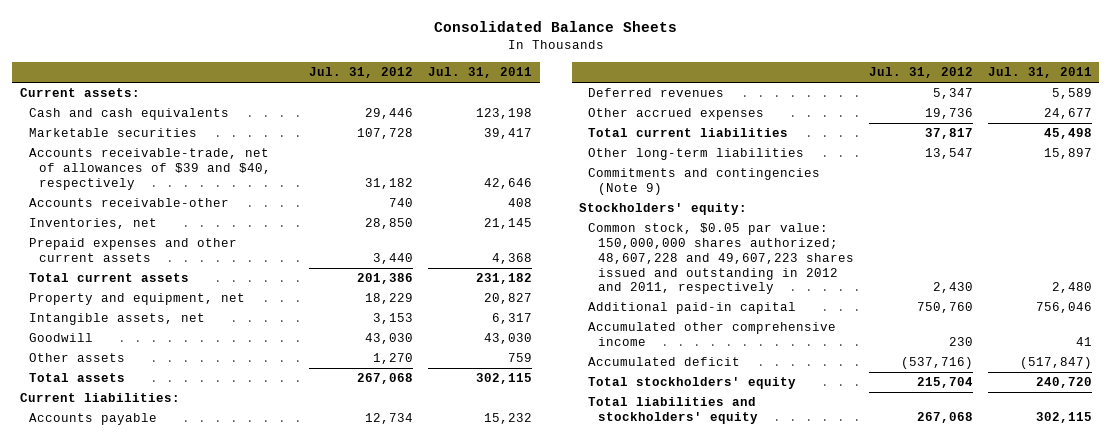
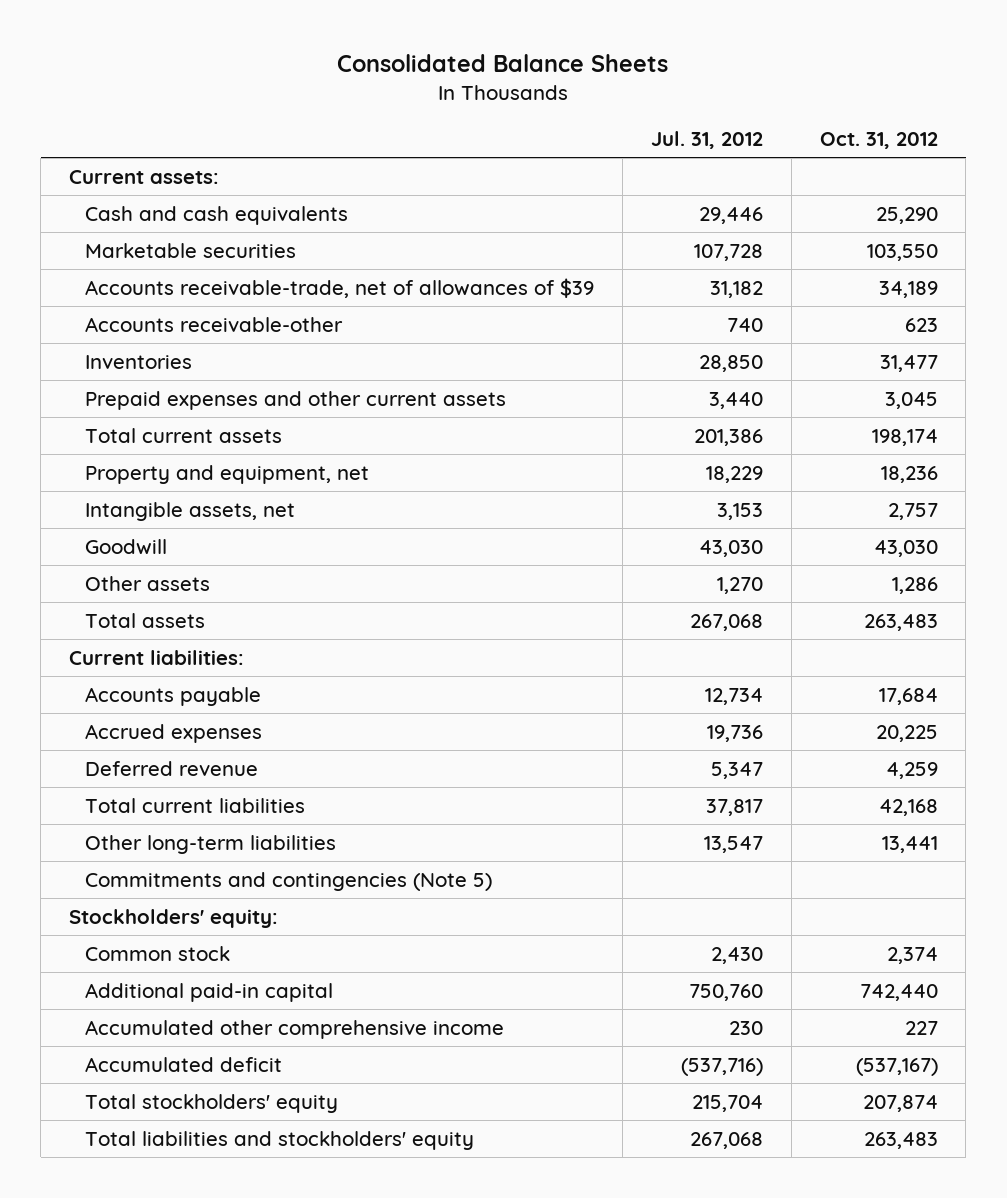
- | Jul. 31, 2012 | Jul. 31, 2011
+ | Jul. 31, 2012 | Oct. 31, 2012
- Accounts receivable-trade, net of allowances of $39 and $40, respectively | 31,182 | 42,646
+ Accounts receivable-trade, net of allowances of $39 | 31,182 | 34,189
- Inventories, net | 28,850 | 21,145
+ Inventories | 28,850 | 31,477
- Deferred revenues | 5,347 | 5,589
- Other accrued expenses | 19,736 | 24,677
+ Accrued expenses | 19,736 | 20,225
+ Deferred revenue | 5,347 | 4,259
- Commitments and contingencies (Note 9)
+ Commitments and contingencies (Note 5)
- Common stock, $0.05 par value: 150,000,000 shares authorized; 48,607,228 and 49,607,223 shares issued and outstanding in 2012 and 2011, respectively | 2,430 | 2,480
+ Common stock | 2,430 | 2,374

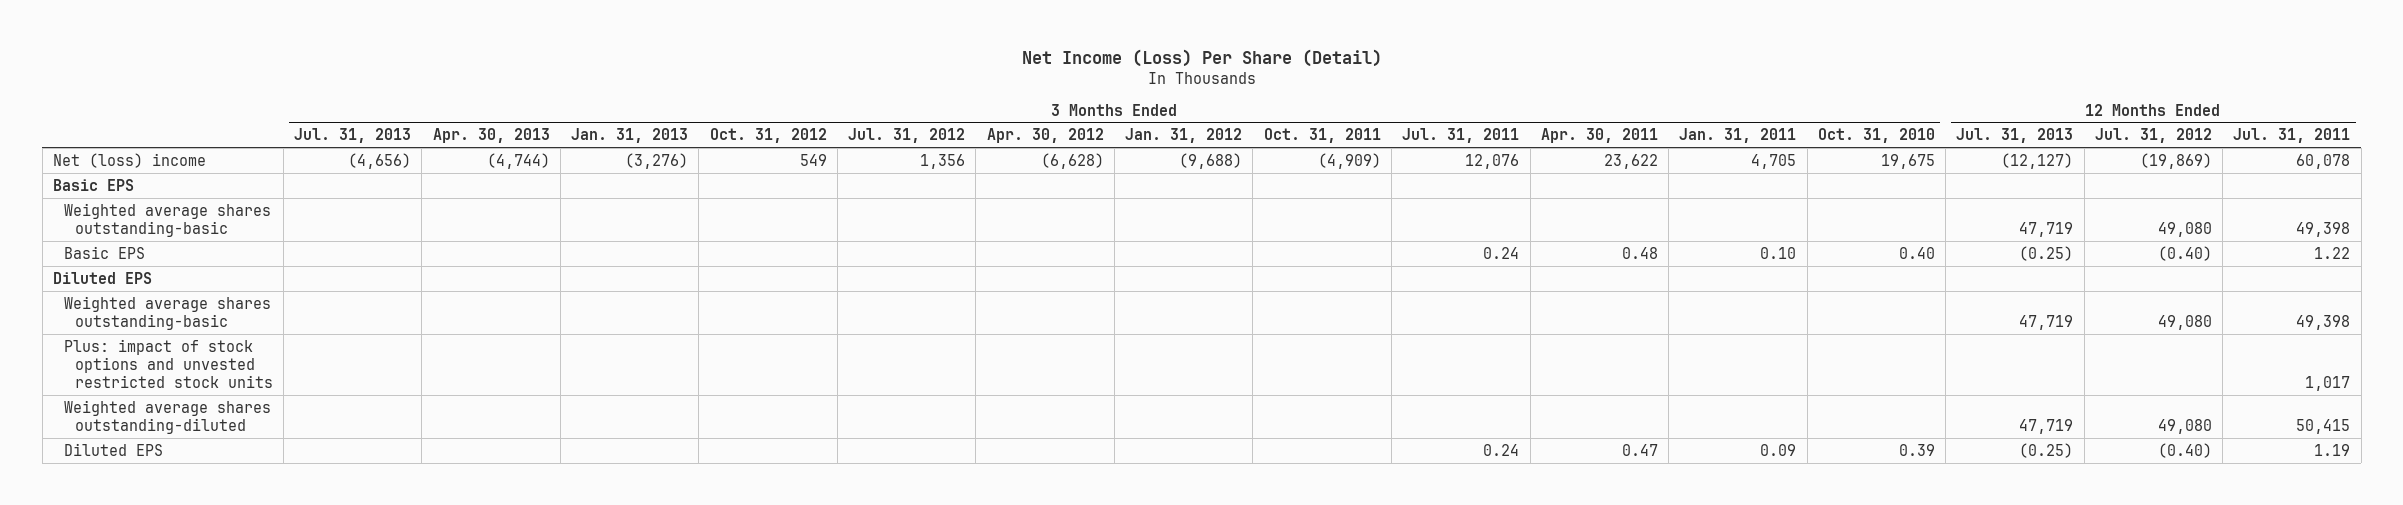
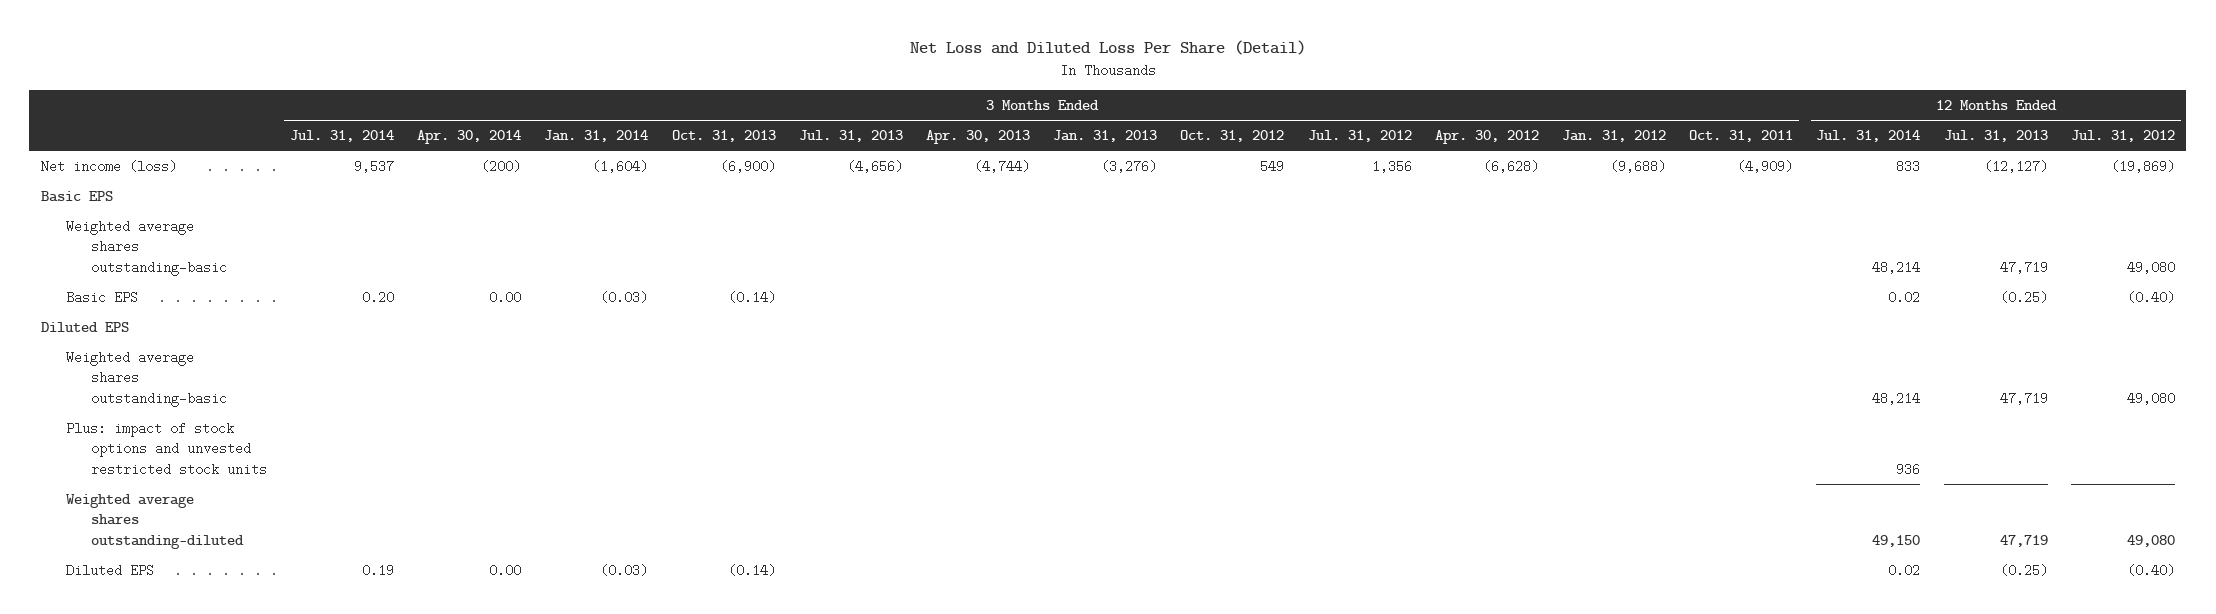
- Net Income (Loss) Per Share (Detail)
+ Net Loss and Diluted Loss Per Share (Detail)
- | 3 Months Ended Jul. 31, 2013 | 3 Months Ended Apr. 30, 2013 | 3 Months Ended Jan. 31, 2013 | 3 Months Ended Oct. 31, 2012 | 3 Months Ended Jul. 31, 2012 | 3 Months Ended Apr. 30, 2012 | 3 Months Ended Jan. 31, 2012 | 3 Months Ended Oct. 31, 2011 | 3 Months Ended Jul. 31, 2011 | 3 Months Ended Apr. 30, 2011 | 3 Months Ended Jan. 31, 2011 | 3 Months Ended Oct. 31, 2010 | 12 Months Ended Jul. 31, 2013 | 12 Months Ended Jul. 31, 2012 | 12 Months Ended Jul. 31, 2011
+ | 3 Months Ended Jul. 31, 2014 | 3 Months Ended Apr. 30, 2014 | 3 Months Ended Jan. 31, 2014 | 3 Months Ended Oct. 31, 2013 | 3 Months Ended Jul. 31, 2013 | 3 Months Ended Apr. 30, 2013 | 3 Months Ended Jan. 31, 2013 | 3 Months Ended Oct. 31, 2012 | 3 Months Ended Jul. 31, 2012 | 3 Months Ended Apr. 30, 2012 | 3 Months Ended Jan. 31, 2012 | 3 Months Ended Oct. 31, 2011 | 12 Months Ended Jul. 31, 2014 | 12 Months Ended Jul. 31, 2013 | 12 Months Ended Jul. 31, 2012
- Net (loss) income | (4,656) | (4,744) | (3,276) | 549 | 1,356 | (6,628) | (9,688) | (4,909) | 12,076 | 23,622 | 4,705 | 19,675 | (12,127) | (19,869) | 60,078
+ Net income (loss) | 9,537 | (200) | (1,604) | (6,900) | (4,656) | (4,744) | (3,276) | 549 | 1,356 | (6,628) | (9,688) | (4,909) | 833 | (12,127) | (19,869)

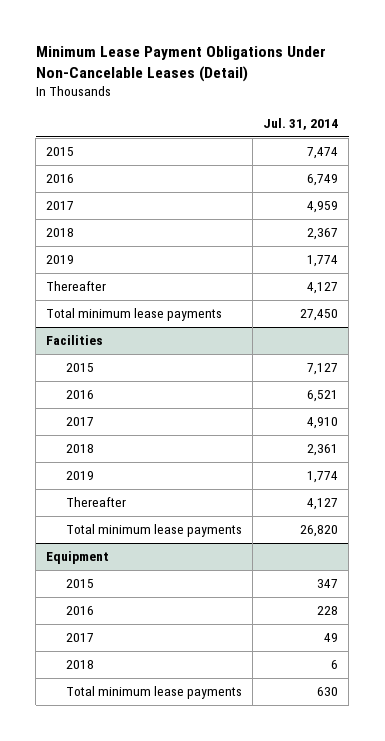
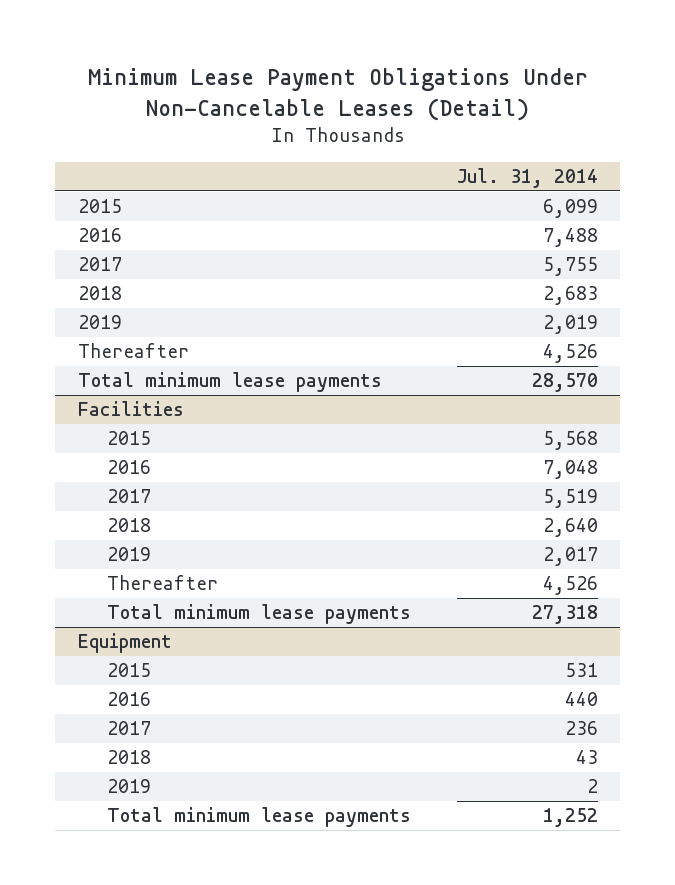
- 2015 | 7,474
- 2016 | 6,749
- 2017 | 4,959
- 2018 | 2,367
- 2019 | 1,774
- Thereafter | 4,127
- Total minimum lease payments | 27,450
+ 2015 | 6,099
+ 2016 | 7,488
+ 2017 | 5,755
+ 2018 | 2,683
+ 2019 | 2,019
+ Thereafter | 4,526
+ Total minimum lease payments | 28,570
@ Facilities
- 2015 | 7,127
- 2016 | 6,521
- 2017 | 4,910
- 2018 | 2,361
- 2019 | 1,774
- Thereafter | 4,127
- Total minimum lease payments | 26,820
+ 2015 | 5,568
+ 2016 | 7,048
+ 2017 | 5,519
+ 2018 | 2,640
+ 2019 | 2,017
+ Thereafter | 4,526
+ Total minimum lease payments | 27,318
@ Equipment
- 2015 | 347
- 2016 | 228
- 2017 | 49
- 2018 | 6
- Total minimum lease payments | 630
+ 2015 | 531
+ 2016 | 440
+ 2017 | 236
+ 2018 | 43
+ 2019 | 2
+ Total minimum lease payments | 1,252

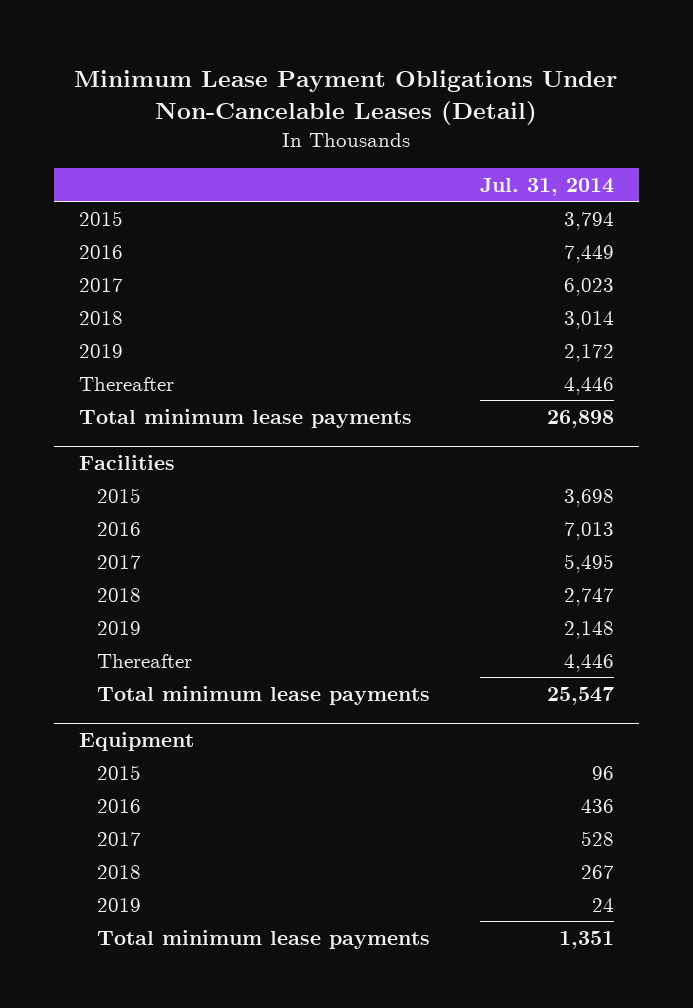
- 2015 | 6,099
- 2016 | 7,488
- 2017 | 5,755
- 2018 | 2,683
- 2019 | 2,019
- Thereafter | 4,526
- Total minimum lease payments | 28,570
+ 2015 | 3,794
+ 2016 | 7,449
+ 2017 | 6,023
+ 2018 | 3,014
+ 2019 | 2,172
+ Thereafter | 4,446
+ Total minimum lease payments | 26,898
@ Facilities
- 2015 | 5,568
- 2016 | 7,048
- 2017 | 5,519
- 2018 | 2,640
- 2019 | 2,017
- Thereafter | 4,526
- Total minimum lease payments | 27,318
+ 2015 | 3,698
+ 2016 | 7,013
+ 2017 | 5,495
+ 2018 | 2,747
+ 2019 | 2,148
+ Thereafter | 4,446
+ Total minimum lease payments | 25,547
@ Equipment
- 2015 | 531
- 2016 | 440
- 2017 | 236
- 2018 | 43
- 2019 | 2
- Total minimum lease payments | 1,252
+ 2015 | 96
+ 2016 | 436
+ 2017 | 528
+ 2018 | 267
+ 2019 | 24
+ Total minimum lease payments | 1,351

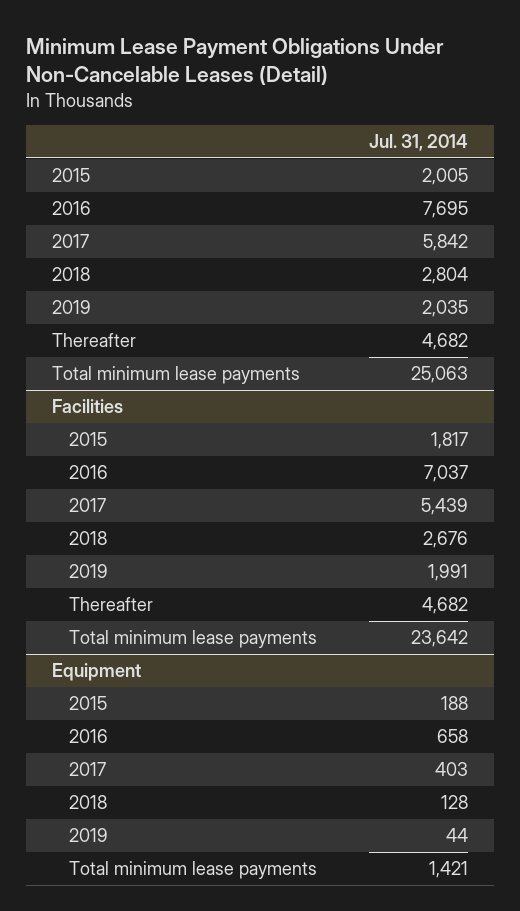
- 2015 | 3,794
- 2016 | 7,449
- 2017 | 6,023
- 2018 | 3,014
- 2019 | 2,172
- Thereafter | 4,446
- Total minimum lease payments | 26,898
+ 2015 | 2,005
+ 2016 | 7,695
+ 2017 | 5,842
+ 2018 | 2,804
+ 2019 | 2,035
+ Thereafter | 4,682
+ Total minimum lease payments | 25,063
@ Facilities
- 2015 | 3,698
- 2016 | 7,013
- 2017 | 5,495
- 2018 | 2,747
- 2019 | 2,148
- Thereafter | 4,446
- Total minimum lease payments | 25,547
+ 2015 | 1,817
+ 2016 | 7,037
+ 2017 | 5,439
+ 2018 | 2,676
+ 2019 | 1,991
+ Thereafter | 4,682
+ Total minimum lease payments | 23,642
@ Equipment
- 2015 | 96
- 2016 | 436
- 2017 | 528
- 2018 | 267
- 2019 | 24
- Total minimum lease payments | 1,351
+ 2015 | 188
+ 2016 | 658
+ 2017 | 403
+ 2018 | 128
+ 2019 | 44
+ Total minimum lease payments | 1,421

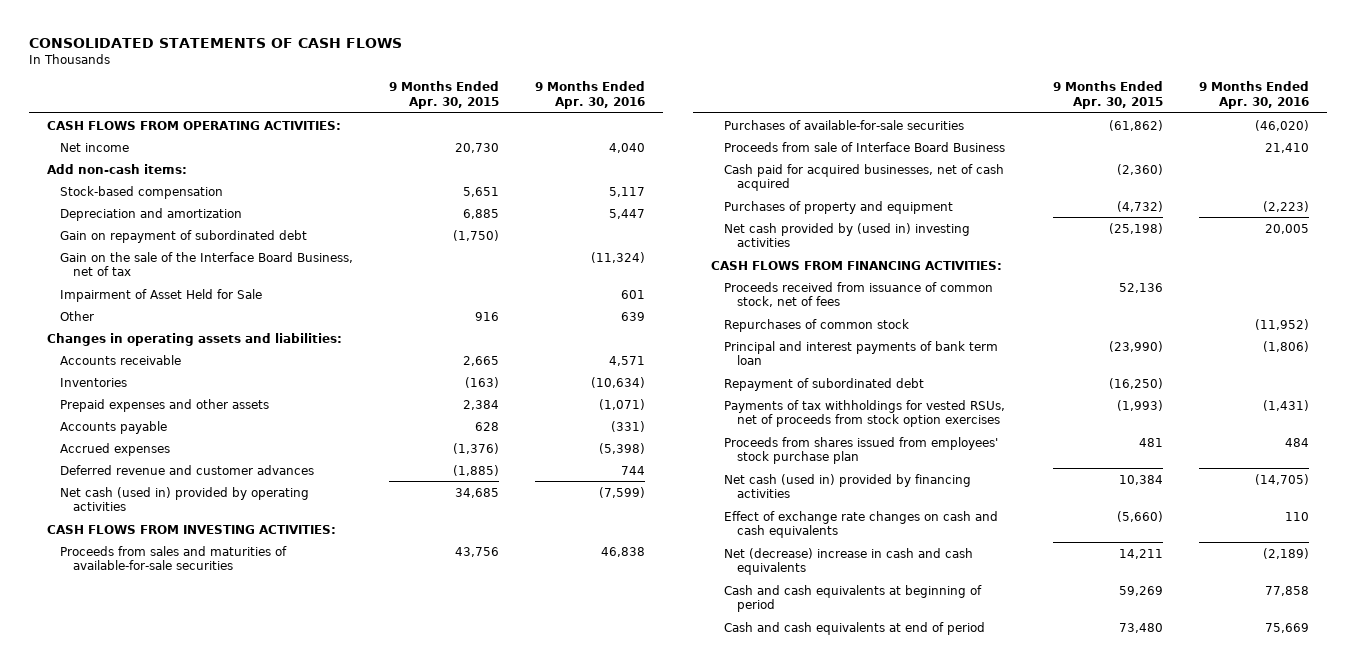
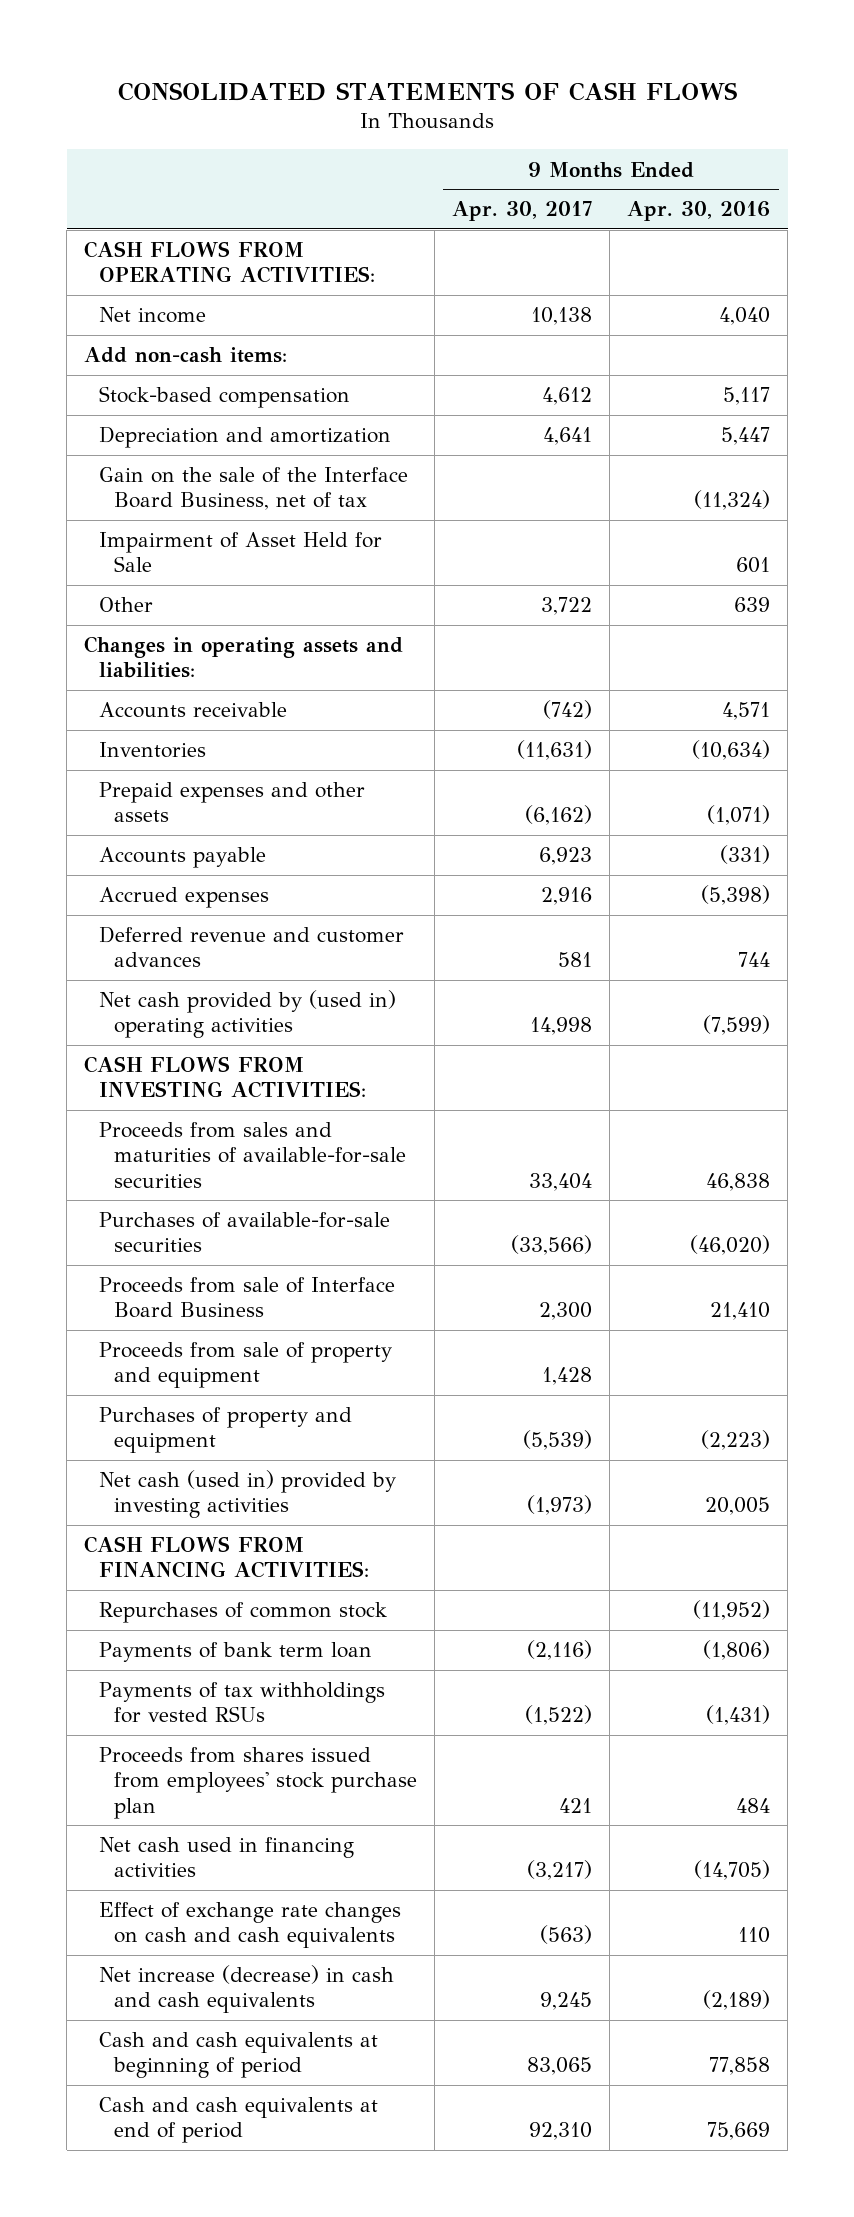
- | 9 Months Ended Apr. 30, 2015 | 9 Months Ended Apr. 30, 2016
+ | 9 Months Ended Apr. 30, 2017 | 9 Months Ended Apr. 30, 2016
- Gain on repayment of subordinated debt | (1,750) |
- Net cash (used in) provided by operating activities | 34,685 | (7,599)
+ Net cash provided by (used in) operating activities | 14,998 | (7,599)
- Cash paid for acquired businesses, net of cash acquired | (2,360) |
+ Proceeds from sale of property and equipment | 1,428 |
- Net cash provided by (used in) investing activities | (25,198) | 20,005
+ Net cash (used in) provided by investing activities | (1,973) | 20,005
- Proceeds received from issuance of common stock, net of fees | 52,136 |
- Principal and interest payments of bank term loan | (23,990) | (1,806)
- Repayment of subordinated debt | (16,250) |
- Payments of tax withholdings for vested RSUs, net of proceeds from stock option exercises | (1,993) | (1,431)
+ Payments of bank term loan | (2,116) | (1,806)
+ Payments of tax withholdings for vested RSUs | (1,522) | (1,431)
- Net cash (used in) provided by financing activities | 10,384 | (14,705)
+ Net cash used in financing activities | (3,217) | (14,705)
- Net (decrease) increase in cash and cash equivalents | 14,211 | (2,189)
+ Net increase (decrease) in cash and cash equivalents | 9,245 | (2,189)

